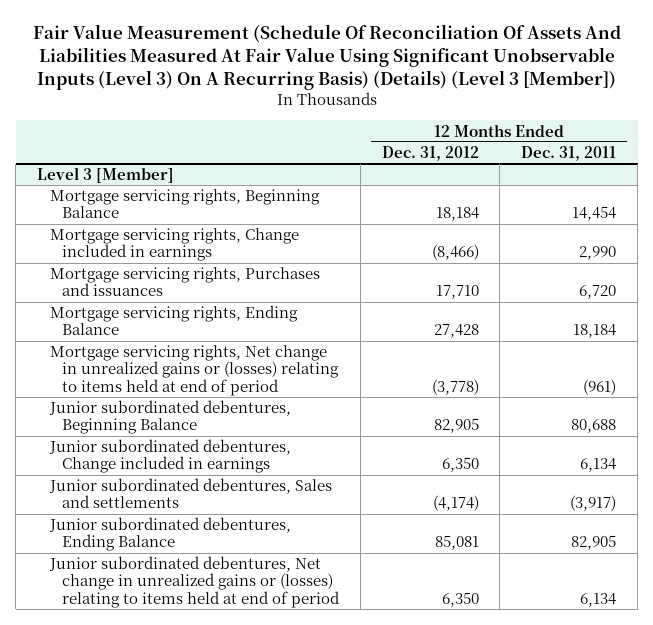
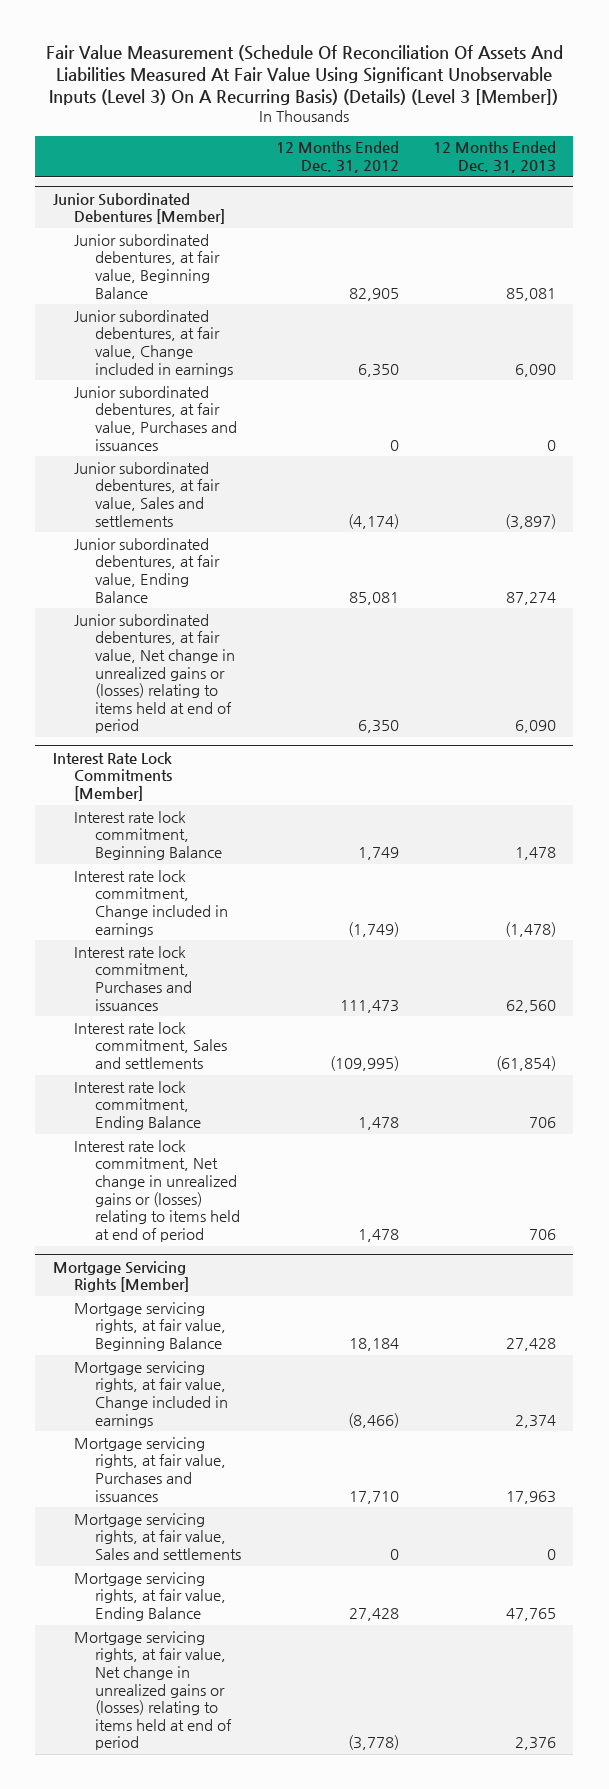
- | 12 Months Ended Dec. 31, 2012 | 12 Months Ended Dec. 31, 2011
+ | 12 Months Ended Dec. 31, 2012 | 12 Months Ended Dec. 31, 2013
- Level 3 [Member]
- Mortgage servicing rights, Beginning Balance | 18,184 | 14,454
- Mortgage servicing rights, Change included in earnings | (8,466) | 2,990
- Mortgage servicing rights, Purchases and issuances | 17,710 | 6,720
- Mortgage servicing rights, Ending Balance | 27,428 | 18,184
- Mortgage servicing rights, Net change in unrealized gains or (losses) relating to items held at end of period | (3,778) | (961)
- Junior subordinated debentures, Beginning Balance | 82,905 | 80,688
- Junior subordinated debentures, Change included in earnings | 6,350 | 6,134
- Junior subordinated debentures, Sales and settlements | (4,174) | (3,917)
- Junior subordinated debentures, Ending Balance | 85,081 | 82,905
- Junior subordinated debentures, Net change in unrealized gains or (losses) relating to items held at end of period | 6,350 | 6,134
+ Junior Subordinated Debentures [Member]
+ Junior subordinated debentures, at fair value, Beginning Balance | 82,905 | 85,081
+ Junior subordinated debentures, at fair value, Change included in earnings | 6,350 | 6,090
+ Junior subordinated debentures, at fair value, Purchases and issuances | 0 | 0
+ Junior subordinated debentures, at fair value, Sales and settlements | (4,174) | (3,897)
+ Junior subordinated debentures, at fair value, Ending Balance | 85,081 | 87,274
+ Junior subordinated debentures, at fair value, Net change in unrealized gains or (losses) relating to items held at end of period | 6,350 | 6,090
+ Interest Rate Lock Commitments [Member]
+ Interest rate lock commitment, Beginning Balance | 1,749 | 1,478
+ Interest rate lock commitment, Change included in earnings | (1,749) | (1,478)
+ Interest rate lock commitment, Purchases and issuances | 111,473 | 62,560
+ Interest rate lock commitment, Sales and settlements | (109,995) | (61,854)
+ Interest rate lock commitment, Ending Balance | 1,478 | 706
+ Interest rate lock commitment, Net change in unrealized gains or (losses) relating to items held at end of period | 1,478 | 706
+ Mortgage Servicing Rights [Member]
+ Mortgage servicing rights, at fair value, Beginning Balance | 18,184 | 27,428
+ Mortgage servicing rights, at fair value, Change included in earnings | (8,466) | 2,374
+ Mortgage servicing rights, at fair value, Purchases and issuances | 17,710 | 17,963
+ Mortgage servicing rights, at fair value, Sales and settlements | 0 | 0
+ Mortgage servicing rights, at fair value, Ending Balance | 27,428 | 47,765
+ Mortgage servicing rights, at fair value, Net change in unrealized gains or (losses) relating to items held at end of period | (3,778) | 2,376

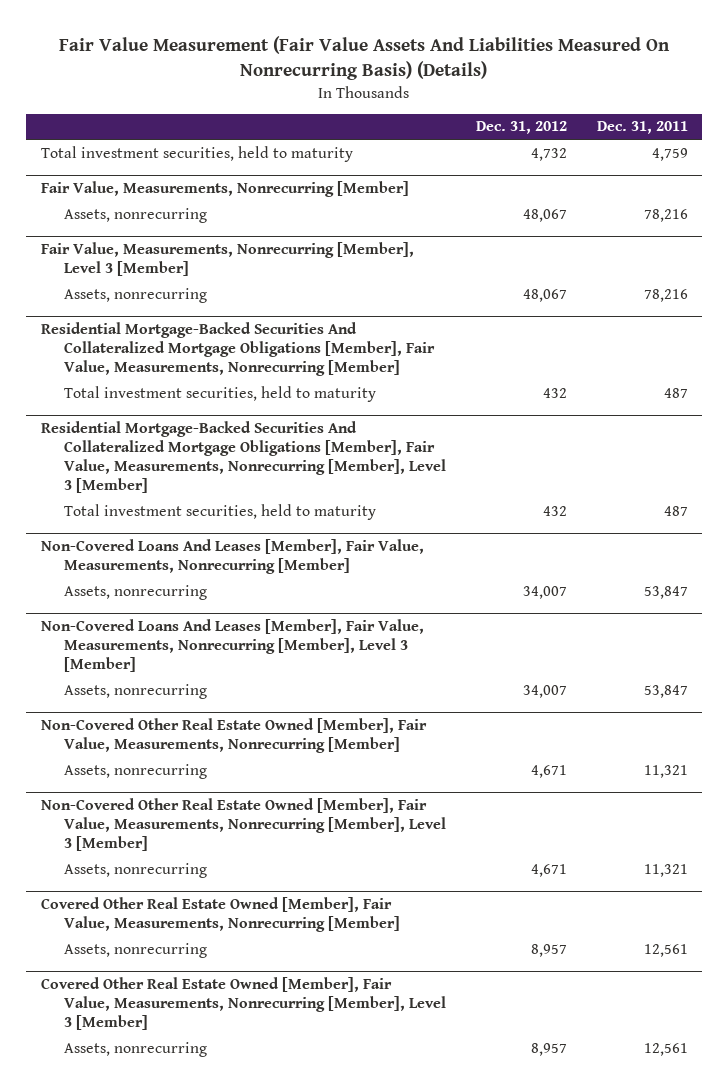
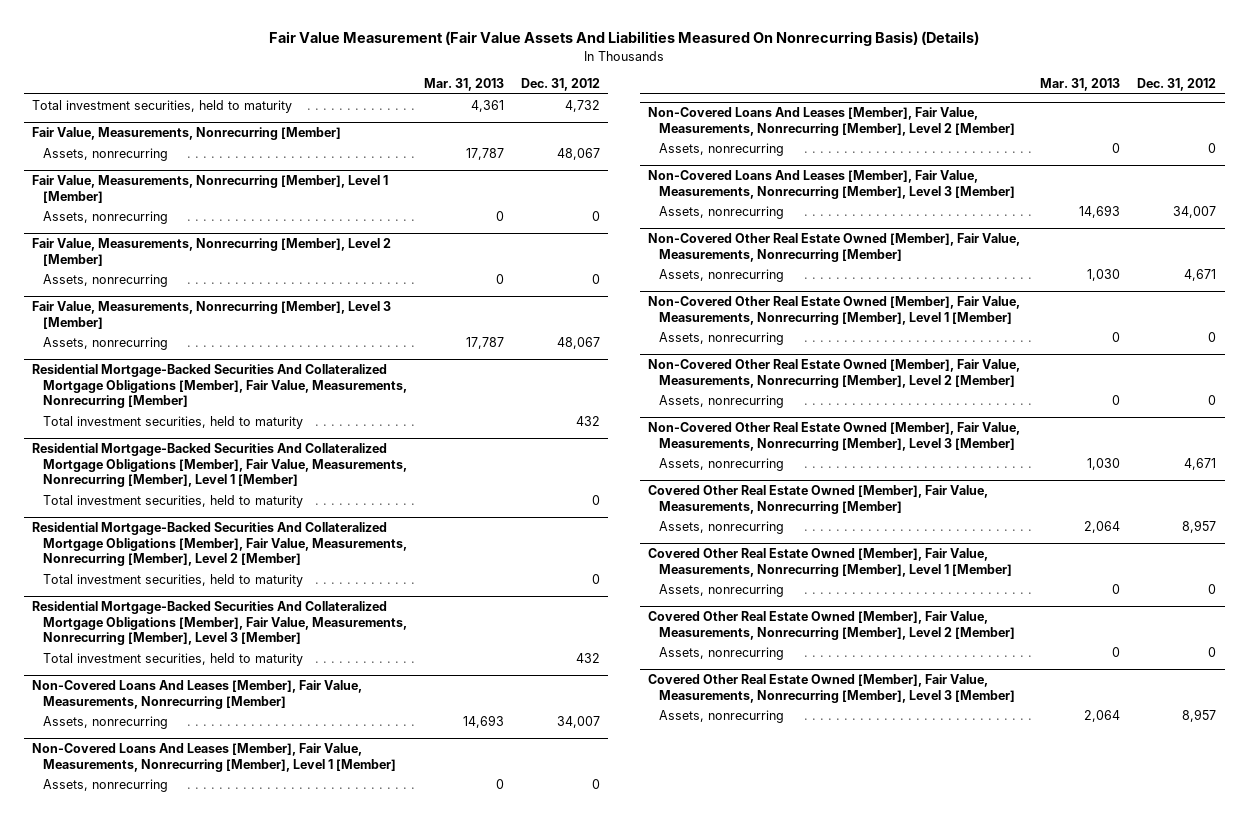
- | Dec. 31, 2012 | Dec. 31, 2011
+ | Mar. 31, 2013 | Dec. 31, 2012
+ Fair Value, Measurements, Nonrecurring [Member], Level 1 [Member]
+ Assets, nonrecurring | 0 | 0
+ Fair Value, Measurements, Nonrecurring [Member], Level 2 [Member]
+ Assets, nonrecurring | 0 | 0
+ Residential Mortgage-Backed Securities And Collateralized Mortgage Obligations [Member], Fair Value, Measurements, Nonrecurring [Member], Level 1 [Member]
+ Total investment securities, held to maturity | | 0
+ Residential Mortgage-Backed Securities And Collateralized Mortgage Obligations [Member], Fair Value, Measurements, Nonrecurring [Member], Level 2 [Member]
+ Total investment securities, held to maturity | | 0
+ Non-Covered Loans And Leases [Member], Fair Value, Measurements, Nonrecurring [Member], Level 1 [Member]
+ Assets, nonrecurring | 0 | 0
+ Non-Covered Loans And Leases [Member], Fair Value, Measurements, Nonrecurring [Member], Level 2 [Member]
+ Assets, nonrecurring | 0 | 0
+ Non-Covered Other Real Estate Owned [Member], Fair Value, Measurements, Nonrecurring [Member], Level 1 [Member]
+ Assets, nonrecurring | 0 | 0
+ Non-Covered Other Real Estate Owned [Member], Fair Value, Measurements, Nonrecurring [Member], Level 2 [Member]
+ Assets, nonrecurring | 0 | 0
+ Covered Other Real Estate Owned [Member], Fair Value, Measurements, Nonrecurring [Member], Level 1 [Member]
+ Assets, nonrecurring | 0 | 0
+ Covered Other Real Estate Owned [Member], Fair Value, Measurements, Nonrecurring [Member], Level 2 [Member]
+ Assets, nonrecurring | 0 | 0

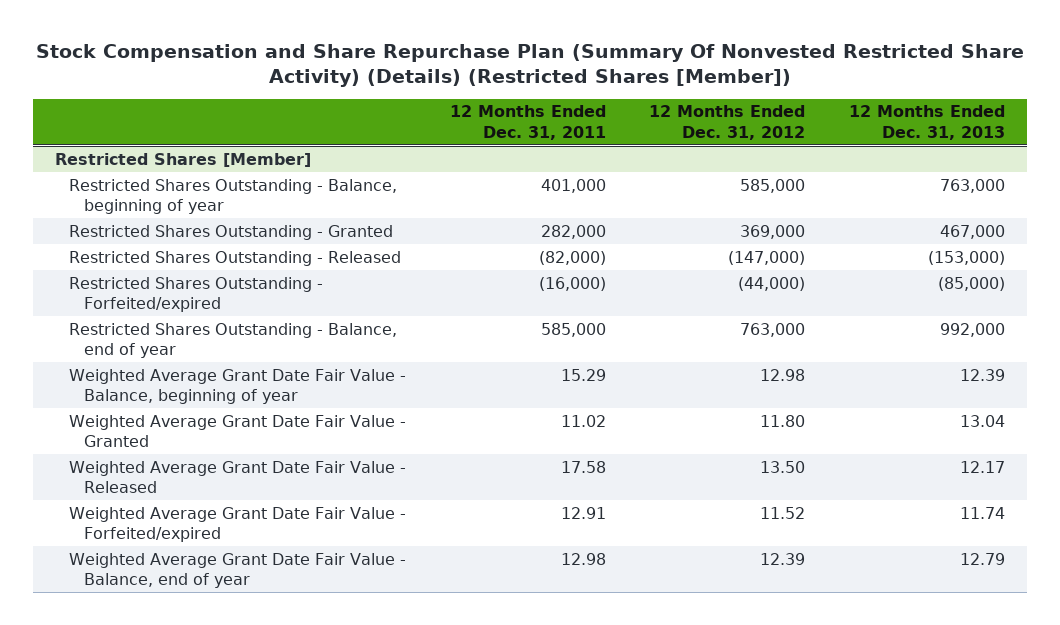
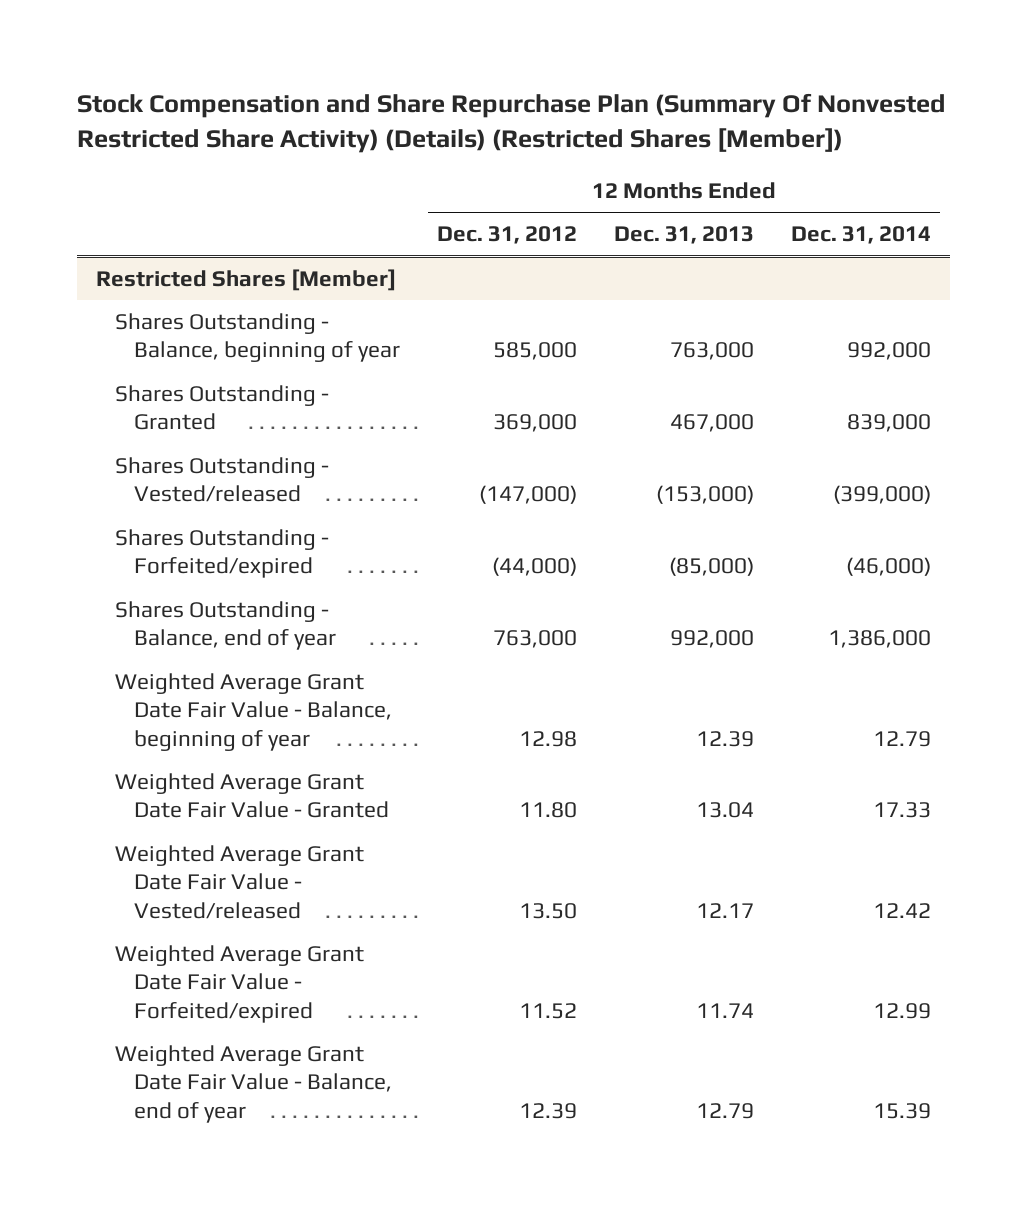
- | 12 Months Ended Dec. 31, 2011 | 12 Months Ended Dec. 31, 2012 | 12 Months Ended Dec. 31, 2013
+ | 12 Months Ended Dec. 31, 2012 | 12 Months Ended Dec. 31, 2013 | 12 Months Ended Dec. 31, 2014
@ Restricted Shares [Member]
- Restricted Shares Outstanding - Balance, beginning of year | 401,000 | 585,000 | 763,000
- Restricted Shares Outstanding - Granted | 282,000 | 369,000 | 467,000
- Restricted Shares Outstanding - Released | (82,000) | (147,000) | (153,000)
- Restricted Shares Outstanding - Forfeited/expired | (16,000) | (44,000) | (85,000)
- Restricted Shares Outstanding - Balance, end of year | 585,000 | 763,000 | 992,000
+ Shares Outstanding - Balance, beginning of year | 585,000 | 763,000 | 992,000
+ Shares Outstanding - Granted | 369,000 | 467,000 | 839,000
+ Shares Outstanding - Vested/released | (147,000) | (153,000) | (399,000)
+ Shares Outstanding - Forfeited/expired | (44,000) | (85,000) | (46,000)
+ Shares Outstanding - Balance, end of year | 763,000 | 992,000 | 1,386,000
- Weighted Average Grant Date Fair Value - Released | 17.58 | 13.50 | 12.17
+ Weighted Average Grant Date Fair Value - Vested/released | 13.50 | 12.17 | 12.42

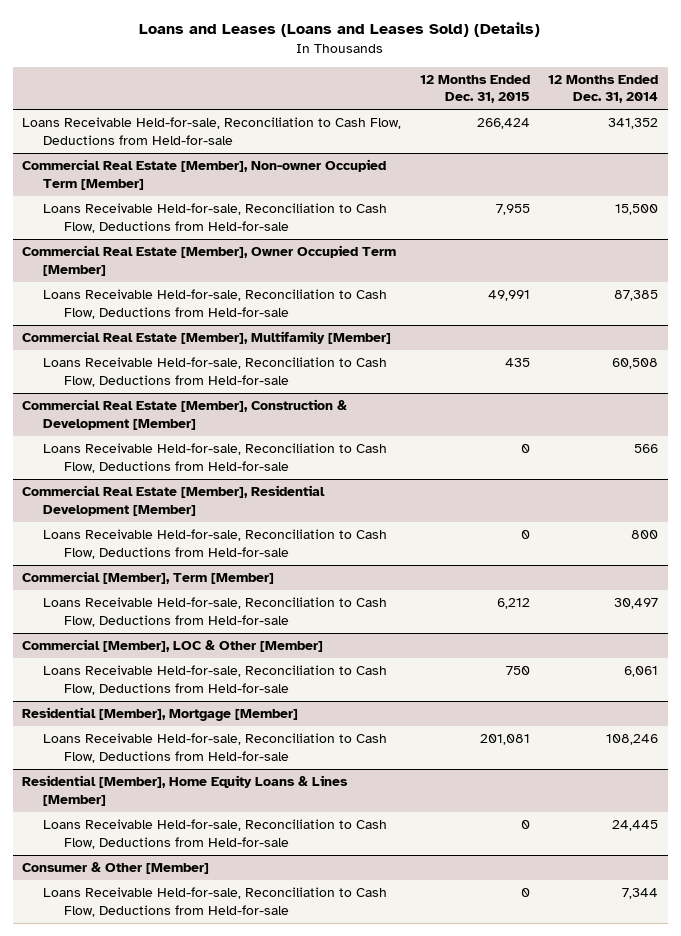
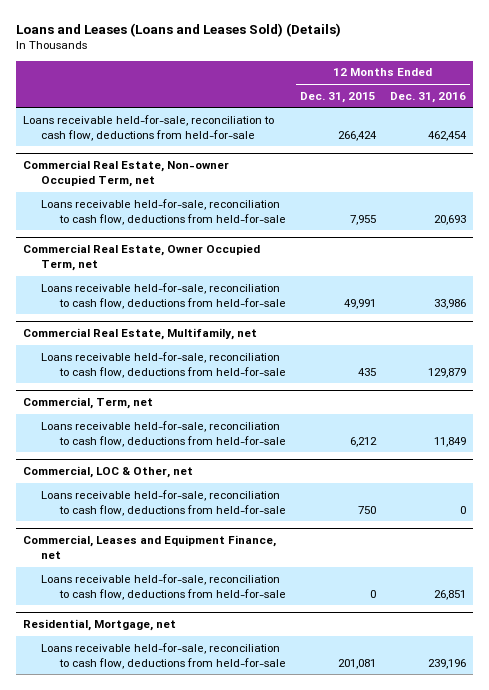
- | 12 Months Ended Dec. 31, 2015 | 12 Months Ended Dec. 31, 2014
+ | 12 Months Ended Dec. 31, 2015 | 12 Months Ended Dec. 31, 2016
- Loans Receivable Held-for-sale, Reconciliation to Cash Flow, Deductions from Held-for-sale | 266,424 | 341,352
- Commercial Real Estate [Member], Non-owner Occupied Term [Member]
- Loans Receivable Held-for-sale, Reconciliation to Cash Flow, Deductions from Held-for-sale | 7,955 | 15,500
- Commercial Real Estate [Member], Owner Occupied Term [Member]
- Loans Receivable Held-for-sale, Reconciliation to Cash Flow, Deductions from Held-for-sale | 49,991 | 87,385
- Commercial Real Estate [Member], Multifamily [Member]
- Loans Receivable Held-for-sale, Reconciliation to Cash Flow, Deductions from Held-for-sale | 435 | 60,508
- Commercial Real Estate [Member], Construction & Development [Member]
- Loans Receivable Held-for-sale, Reconciliation to Cash Flow, Deductions from Held-for-sale | 0 | 566
- Commercial Real Estate [Member], Residential Development [Member]
- Loans Receivable Held-for-sale, Reconciliation to Cash Flow, Deductions from Held-for-sale | 0 | 800
- Commercial [Member], Term [Member]
- Loans Receivable Held-for-sale, Reconciliation to Cash Flow, Deductions from Held-for-sale | 6,212 | 30,497
- Commercial [Member], LOC & Other [Member]
- Loans Receivable Held-for-sale, Reconciliation to Cash Flow, Deductions from Held-for-sale | 750 | 6,061
- Residential [Member], Mortgage [Member]
- Loans Receivable Held-for-sale, Reconciliation to Cash Flow, Deductions from Held-for-sale | 201,081 | 108,246
- Residential [Member], Home Equity Loans & Lines [Member]
- Loans Receivable Held-for-sale, Reconciliation to Cash Flow, Deductions from Held-for-sale | 0 | 24,445
- Consumer & Other [Member]
- Loans Receivable Held-for-sale, Reconciliation to Cash Flow, Deductions from Held-for-sale | 0 | 7,344
+ Loans receivable held-for-sale, reconciliation to cash flow, deductions from held-for-sale | 266,424 | 462,454
+ Commercial Real Estate, Non-owner Occupied Term, net
+ Loans receivable held-for-sale, reconciliation to cash flow, deductions from held-for-sale | 7,955 | 20,693
+ Commercial Real Estate, Owner Occupied Term, net
+ Loans receivable held-for-sale, reconciliation to cash flow, deductions from held-for-sale | 49,991 | 33,986
+ Commercial Real Estate, Multifamily, net
+ Loans receivable held-for-sale, reconciliation to cash flow, deductions from held-for-sale | 435 | 129,879
+ Commercial, Term, net
+ Loans receivable held-for-sale, reconciliation to cash flow, deductions from held-for-sale | 6,212 | 11,849
+ Commercial, LOC & Other, net
+ Loans receivable held-for-sale, reconciliation to cash flow, deductions from held-for-sale | 750 | 0
+ Commercial, Leases and Equipment Finance, net
+ Loans receivable held-for-sale, reconciliation to cash flow, deductions from held-for-sale | 0 | 26,851
+ Residential, Mortgage, net
+ Loans receivable held-for-sale, reconciliation to cash flow, deductions from held-for-sale | 201,081 | 239,196

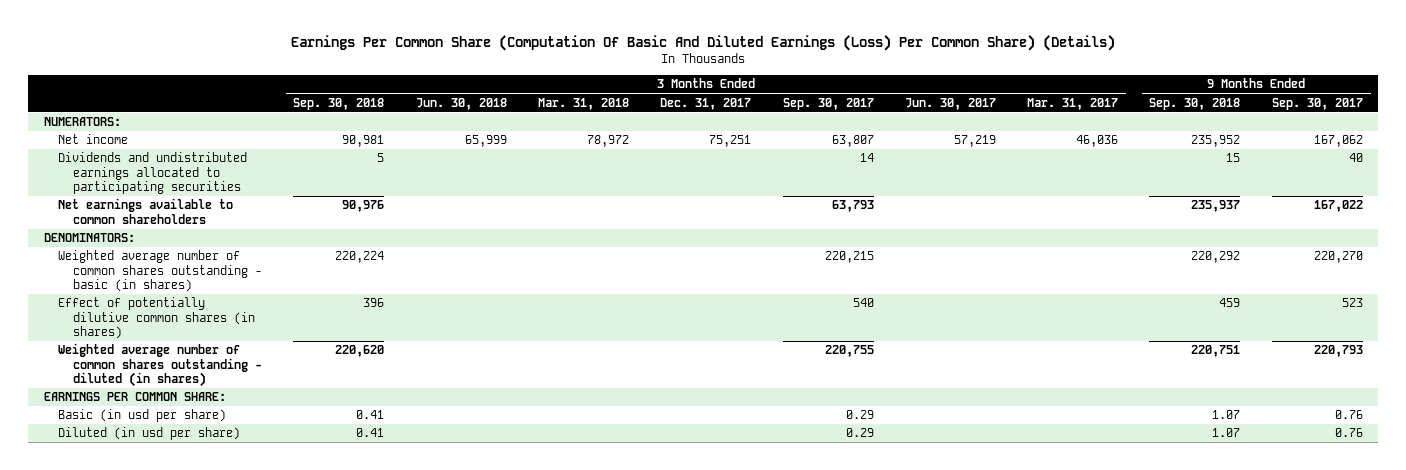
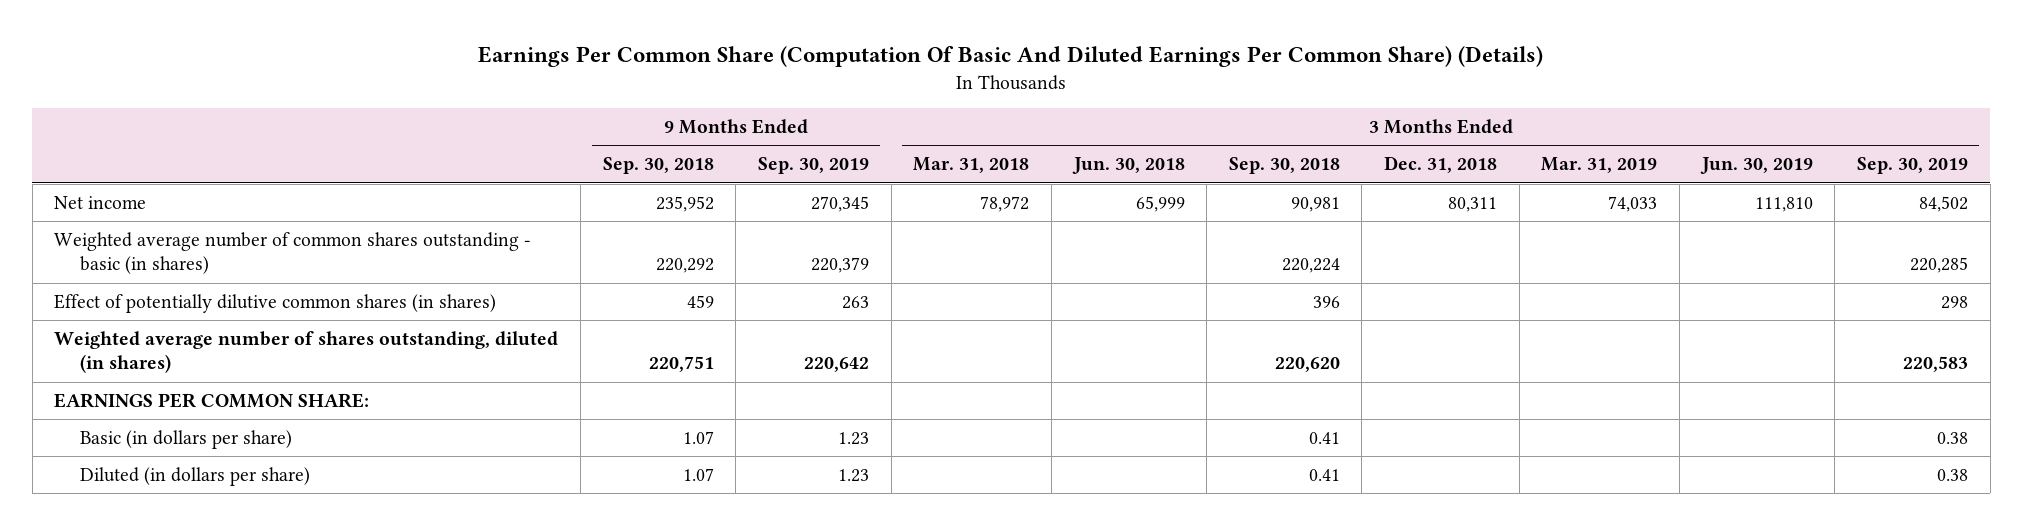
- Earnings Per Common Share (Computation Of Basic And Diluted Earnings (Loss) Per Common Share) (Details)
+ Earnings Per Common Share (Computation Of Basic And Diluted Earnings Per Common Share) (Details)
- | 3 Months Ended Sep. 30, 2018 | 3 Months Ended Jun. 30, 2018 | 3 Months Ended Mar. 31, 2018 | 3 Months Ended Dec. 31, 2017 | 3 Months Ended Sep. 30, 2017 | 3 Months Ended Jun. 30, 2017 | 3 Months Ended Mar. 31, 2017 | 9 Months Ended Sep. 30, 2018 | 9 Months Ended Sep. 30, 2017
+ | 9 Months Ended Sep. 30, 2018 | 9 Months Ended Sep. 30, 2019 | 3 Months Ended Mar. 31, 2018 | 3 Months Ended Jun. 30, 2018 | 3 Months Ended Sep. 30, 2018 | 3 Months Ended Dec. 31, 2018 | 3 Months Ended Mar. 31, 2019 | 3 Months Ended Jun. 30, 2019 | 3 Months Ended Sep. 30, 2019
- NUMERATORS:
- Dividends and undistributed earnings allocated to participating securities | 5 | | | | 14 | | | 15 | 40
- Net earnings available to common shareholders | 90,976 | | | | 63,793 | | | 235,937 | 167,022
- DENOMINATORS:
- Weighted average number of common shares outstanding - diluted (in shares) | 220,620 | | | | 220,755 | | | 220,751 | 220,793
+ Weighted average number of shares outstanding, diluted (in shares) | 220,751 | 220,642 | | | 220,620 | | | | 220,583
- Basic (in usd per share) | 0.41 | | | | 0.29 | | | 1.07 | 0.76
- Diluted (in usd per share) | 0.41 | | | | 0.29 | | | 1.07 | 0.76
+ Basic (in dollars per share) | 1.07 | 1.23 | | | 0.41 | | | | 0.38
+ Diluted (in dollars per share) | 1.07 | 1.23 | | | 0.41 | | | | 0.38

